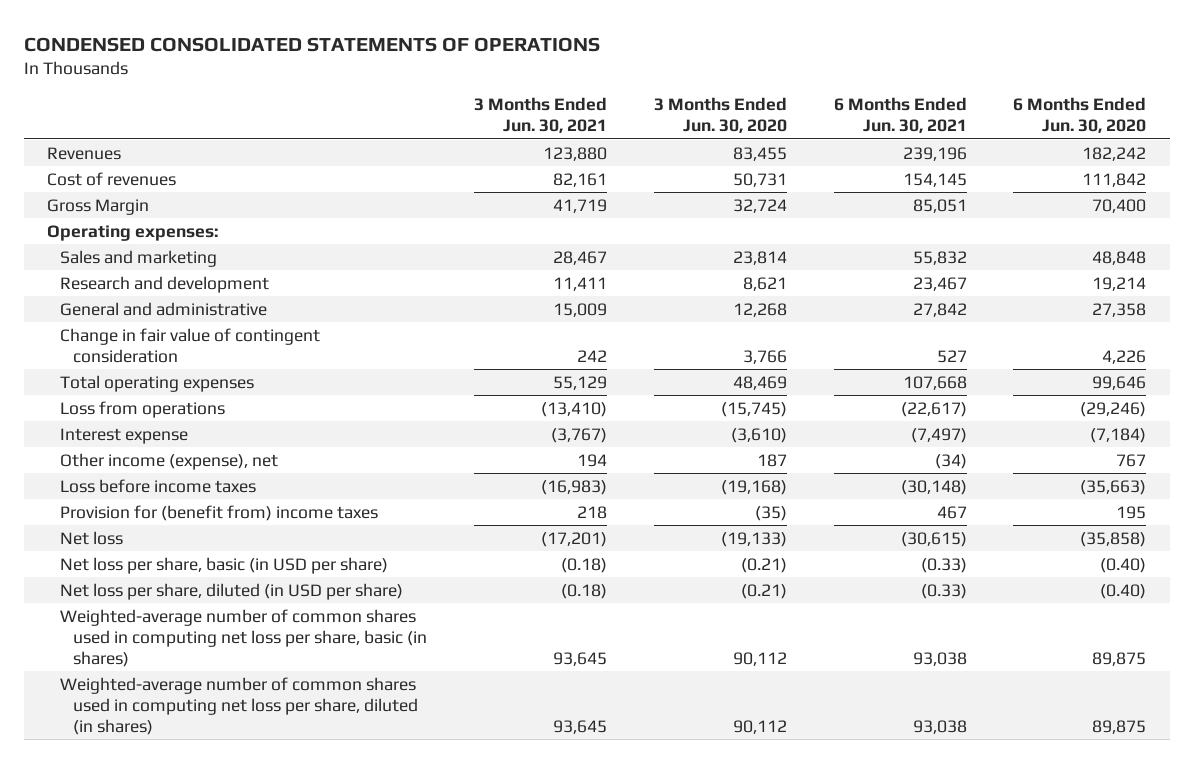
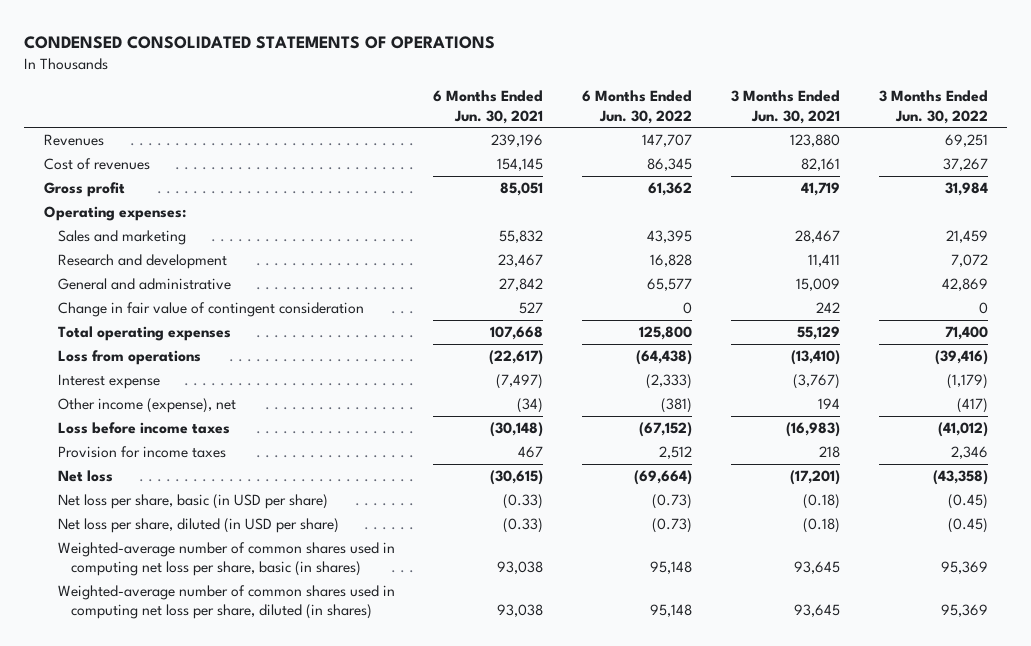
- | 3 Months Ended Jun. 30, 2021 | 3 Months Ended Jun. 30, 2020 | 6 Months Ended Jun. 30, 2021 | 6 Months Ended Jun. 30, 2020
+ | 6 Months Ended Jun. 30, 2021 | 6 Months Ended Jun. 30, 2022 | 3 Months Ended Jun. 30, 2021 | 3 Months Ended Jun. 30, 2022
- Gross Margin | 41,719 | 32,724 | 85,051 | 70,400
+ Gross profit | 85,051 | 61,362 | 41,719 | 31,984
- Provision for (benefit from) income taxes | 218 | (35) | 467 | 195
+ Provision for income taxes | 467 | 2,512 | 218 | 2,346

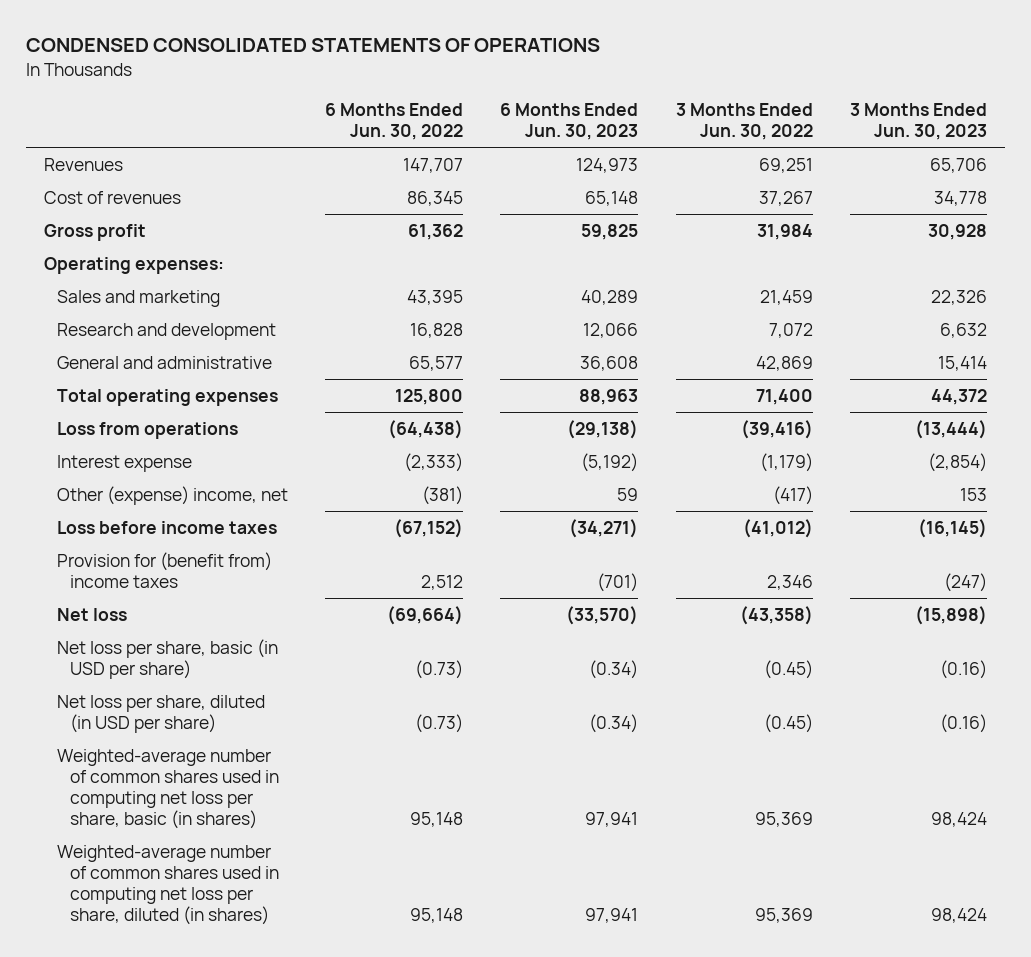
- | 6 Months Ended Jun. 30, 2021 | 6 Months Ended Jun. 30, 2022 | 3 Months Ended Jun. 30, 2021 | 3 Months Ended Jun. 30, 2022
+ | 6 Months Ended Jun. 30, 2022 | 6 Months Ended Jun. 30, 2023 | 3 Months Ended Jun. 30, 2022 | 3 Months Ended Jun. 30, 2023
- Change in fair value of contingent consideration | 527 | 0 | 242 | 0
- Other income (expense), net | (34) | (381) | 194 | (417)
+ Other (expense) income, net | (381) | 59 | (417) | 153
- Provision for income taxes | 467 | 2,512 | 218 | 2,346
+ Provision for (benefit from) income taxes | 2,512 | (701) | 2,346 | (247)

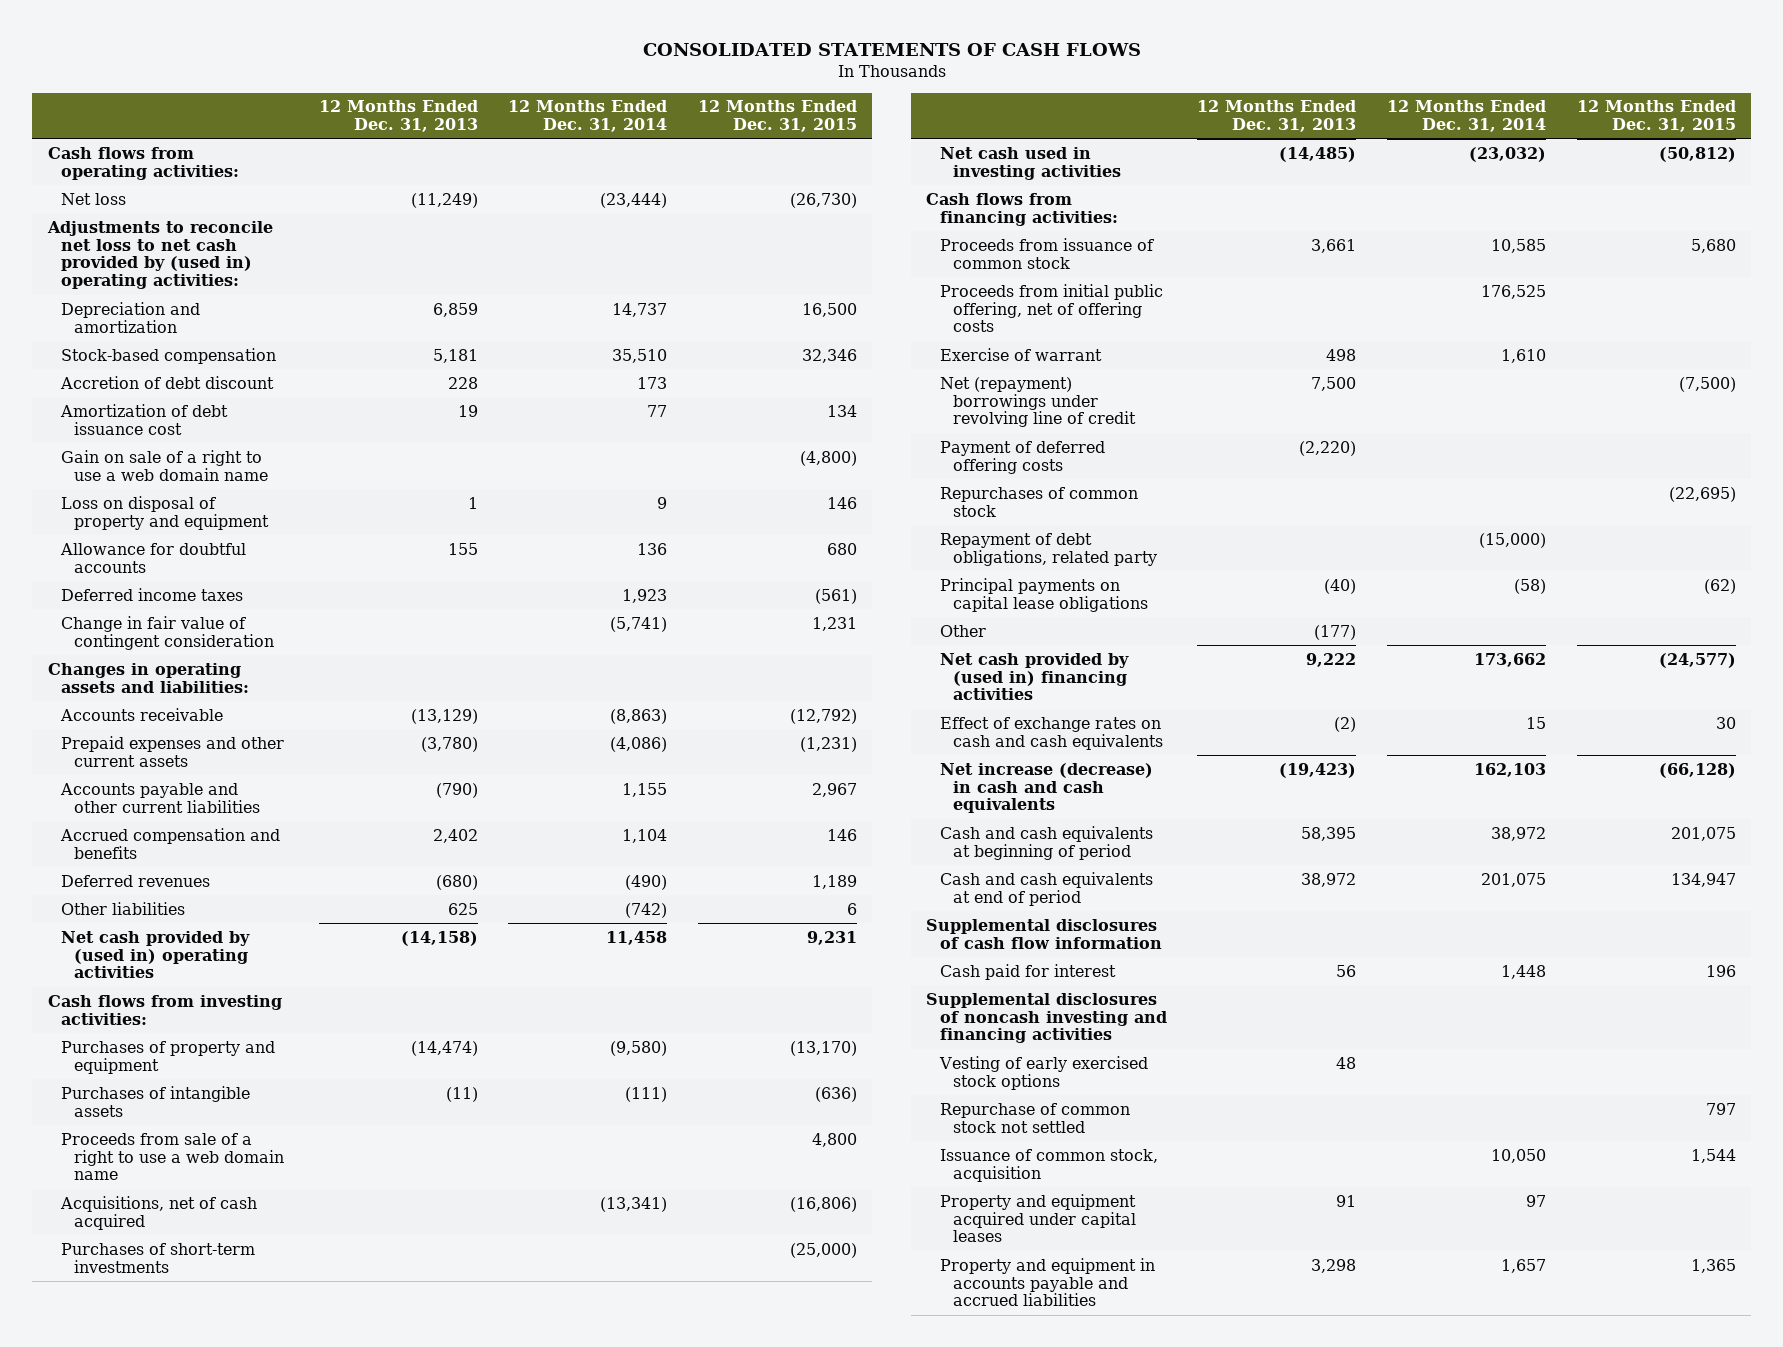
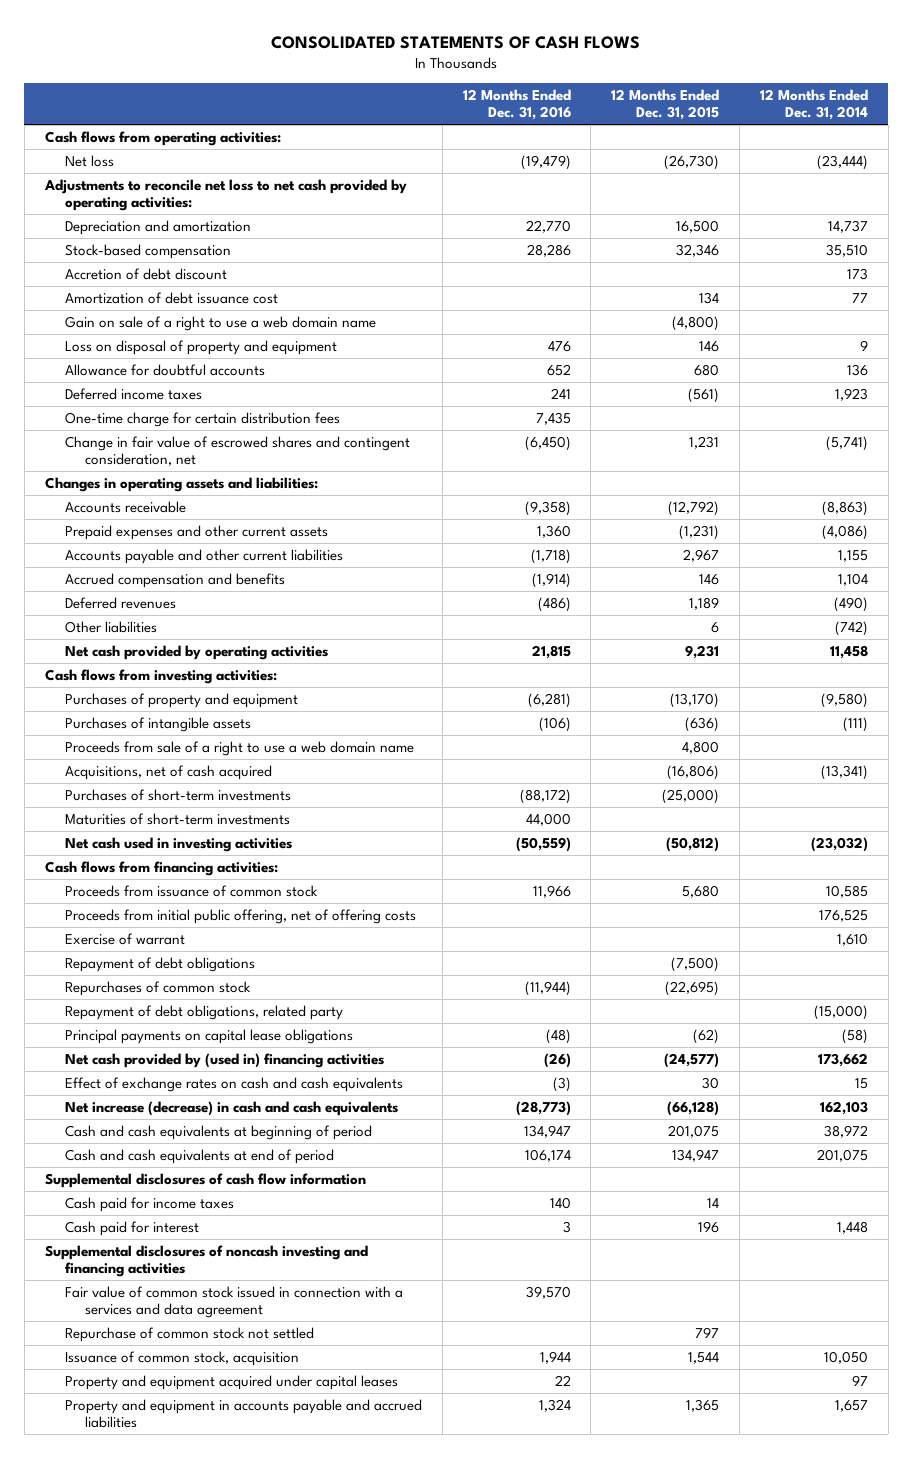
- | 12 Months Ended Dec. 31, 2013 | 12 Months Ended Dec. 31, 2014 | 12 Months Ended Dec. 31, 2015
+ | 12 Months Ended Dec. 31, 2016 | 12 Months Ended Dec. 31, 2015 | 12 Months Ended Dec. 31, 2014
- Adjustments to reconcile net loss to net cash provided by (used in) operating activities:
+ Adjustments to reconcile net loss to net cash provided by operating activities:
- Change in fair value of contingent consideration | | (5,741) | 1,231
+ One-time charge for certain distribution fees | 7,435 | |
+ Change in fair value of escrowed shares and contingent consideration, net | (6,450) | 1,231 | (5,741)
- Net cash provided by (used in) operating activities | (14,158) | 11,458 | 9,231
+ Net cash provided by operating activities | 21,815 | 9,231 | 11,458
+ Maturities of short-term investments | 44,000 | |
- Net (repayment) borrowings under revolving line of credit | 7,500 | | (7,500)
- Payment of deferred offering costs | (2,220) | |
+ Repayment of debt obligations | | (7,500) |
- Other | (177) | |
+ Cash paid for income taxes | 140 | 14 |
- Vesting of early exercised stock options | 48 | |
+ Fair value of common stock issued in connection with a services and data agreement | 39,570 | |

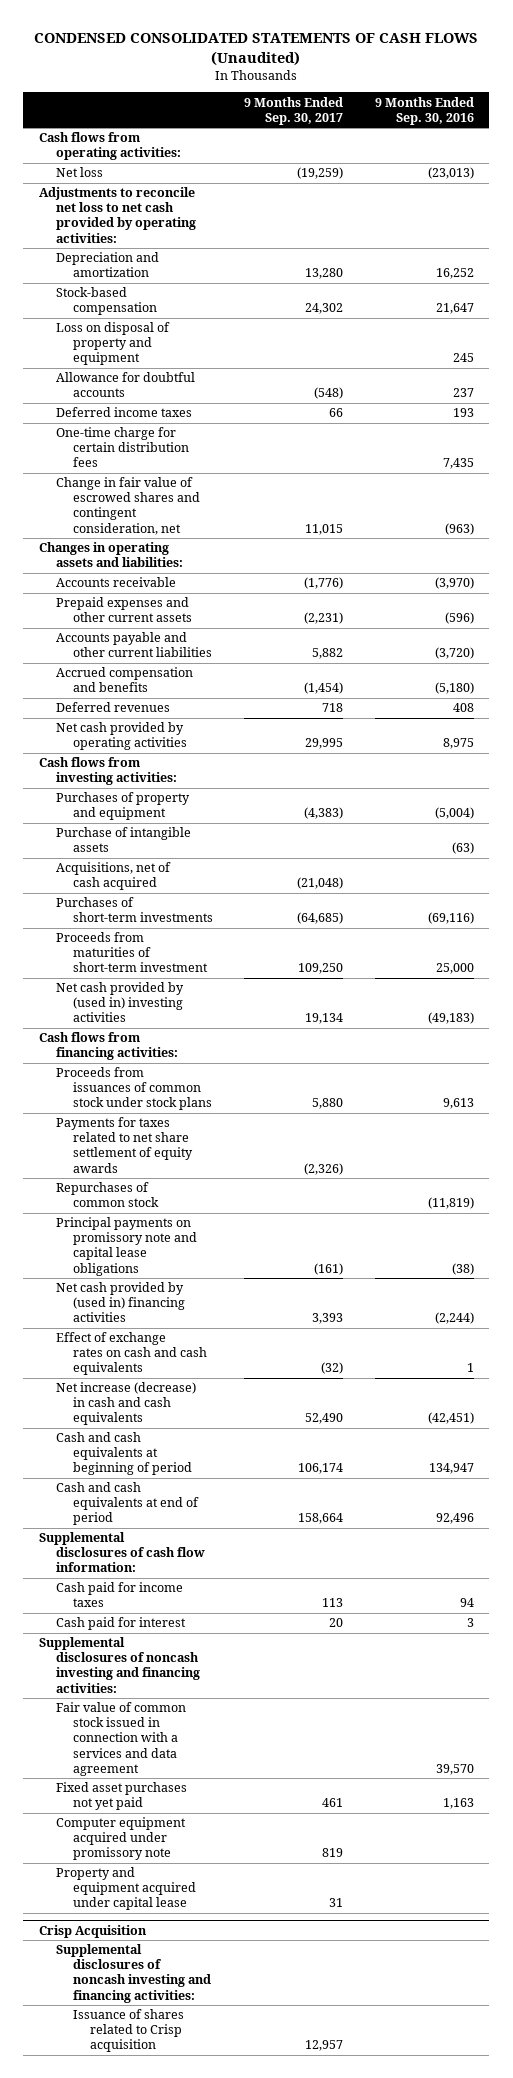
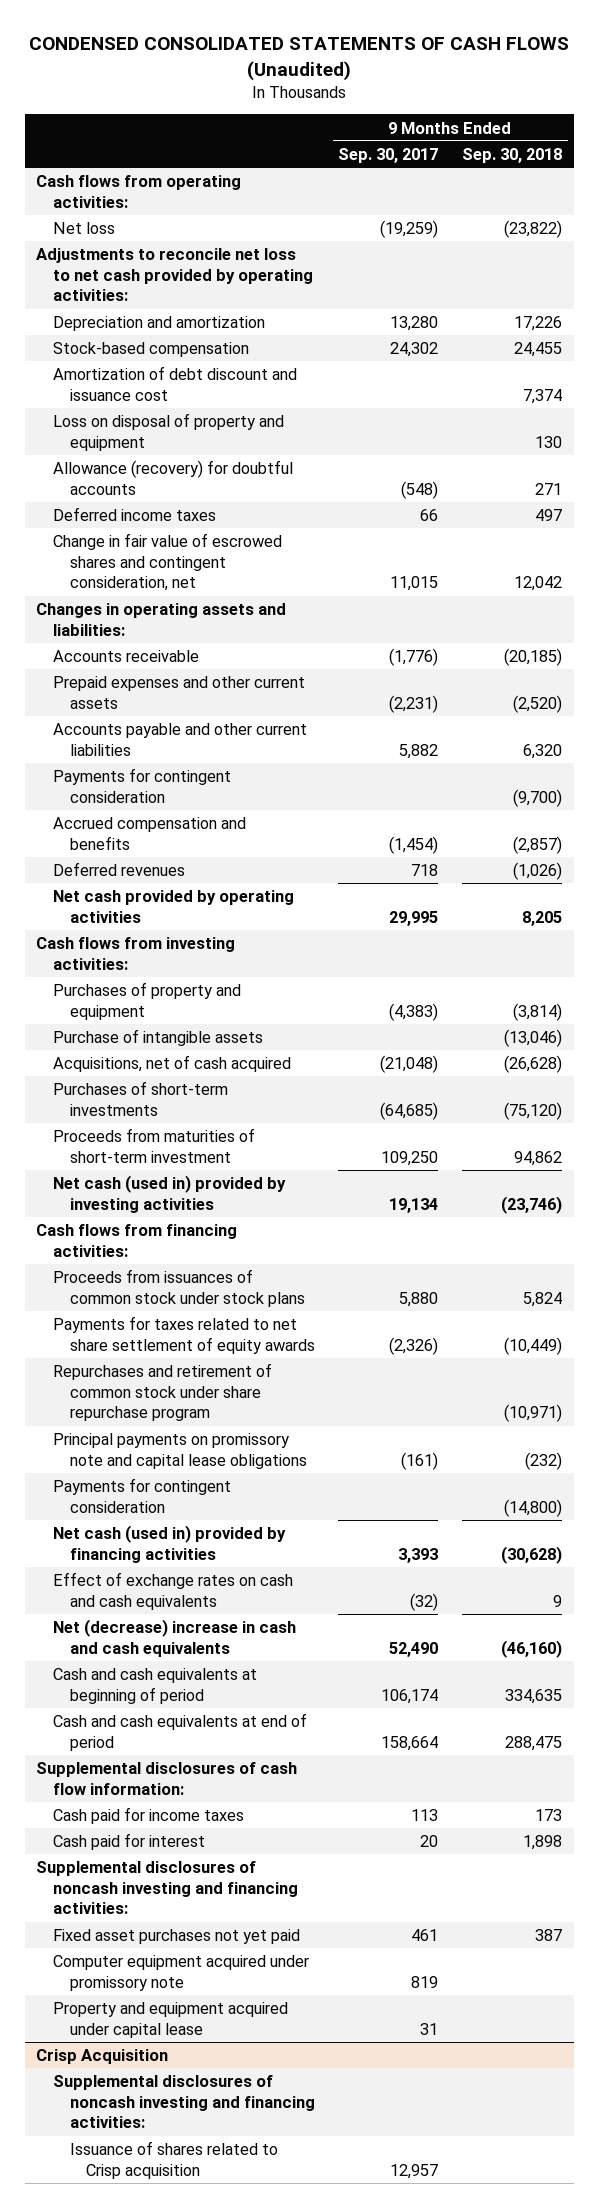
- | 9 Months Ended Sep. 30, 2017 | 9 Months Ended Sep. 30, 2016
+ | 9 Months Ended Sep. 30, 2017 | 9 Months Ended Sep. 30, 2018
+ Amortization of debt discount and issuance cost | | 7,374
- Allowance for doubtful accounts | (548) | 237
+ Allowance (recovery) for doubtful accounts | (548) | 271
- One-time charge for certain distribution fees | | 7,435
+ Payments for contingent consideration | | (9,700)
- Net cash provided by (used in) investing activities | 19,134 | (49,183)
+ Net cash (used in) provided by investing activities | 19,134 | (23,746)
- Repurchases of common stock | | (11,819)
+ Repurchases and retirement of common stock under share repurchase program | | (10,971)
- Net cash provided by (used in) financing activities | 3,393 | (2,244)
+ Payments for contingent consideration | | (14,800)
+ Net cash (used in) provided by financing activities | 3,393 | (30,628)
- Net increase (decrease) in cash and cash equivalents | 52,490 | (42,451)
+ Net (decrease) increase in cash and cash equivalents | 52,490 | (46,160)
- Fair value of common stock issued in connection with a services and data agreement | | 39,570

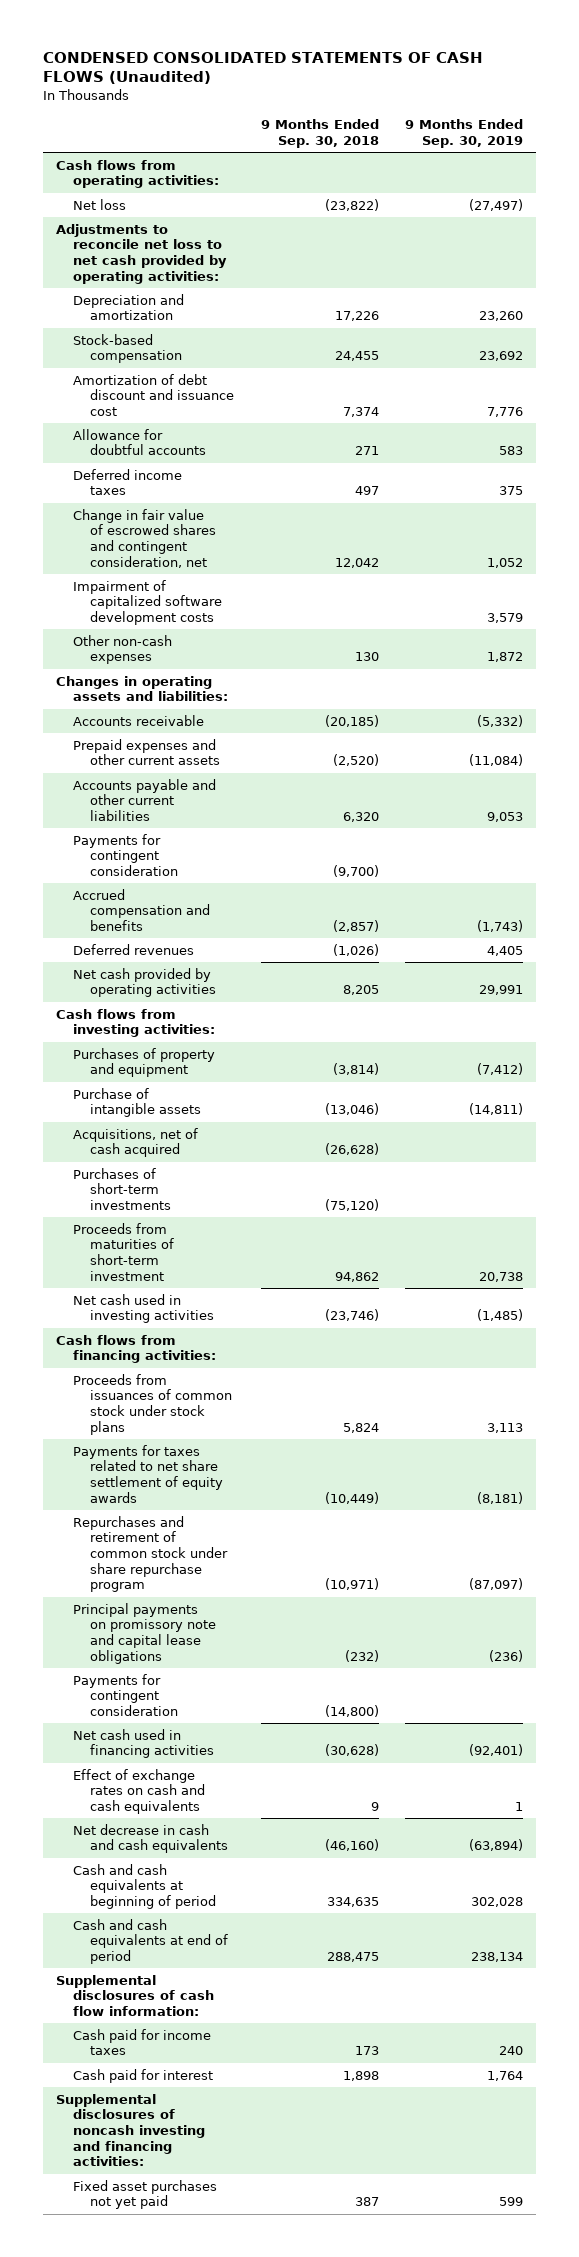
- | 9 Months Ended Sep. 30, 2017 | 9 Months Ended Sep. 30, 2018
+ | 9 Months Ended Sep. 30, 2018 | 9 Months Ended Sep. 30, 2019
- Loss on disposal of property and equipment | | 130
- Allowance (recovery) for doubtful accounts | (548) | 271
+ Allowance for doubtful accounts | 271 | 583
+ Impairment of capitalized software development costs | | 3,579
+ Other non-cash expenses | 130 | 1,872
- Net cash (used in) provided by investing activities | 19,134 | (23,746)
+ Net cash used in investing activities | (23,746) | (1,485)
- Net cash (used in) provided by financing activities | 3,393 | (30,628)
+ Net cash used in financing activities | (30,628) | (92,401)
- Net (decrease) increase in cash and cash equivalents | 52,490 | (46,160)
+ Net decrease in cash and cash equivalents | (46,160) | (63,894)
- Computer equipment acquired under promissory note | 819 |
- Property and equipment acquired under capital lease | 31 |
- Crisp Acquisition
- Supplemental disclosures of noncash investing and financing activities:
- Issuance of shares related to Crisp acquisition | 12,957 |

